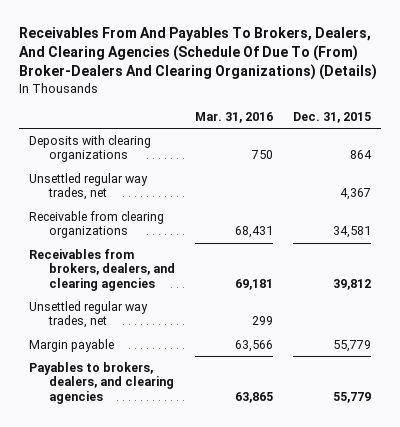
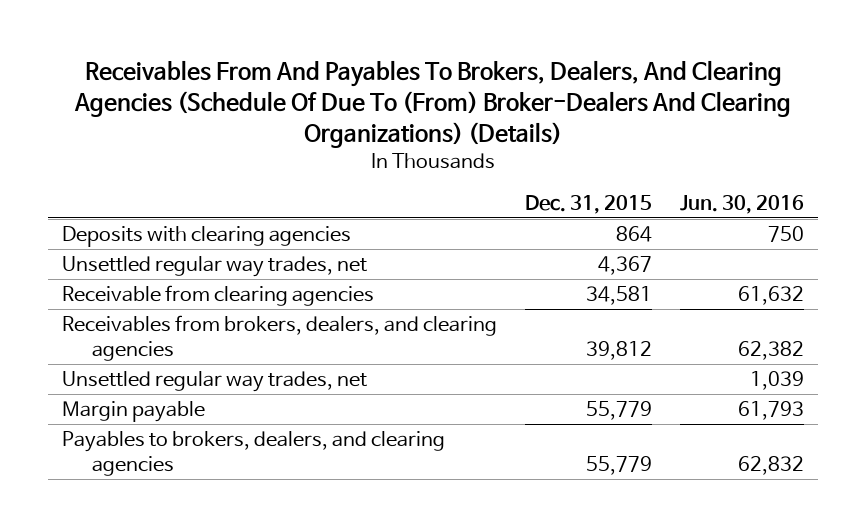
- | Mar. 31, 2016 | Dec. 31, 2015
+ | Dec. 31, 2015 | Jun. 30, 2016
- Deposits with clearing organizations | 750 | 864
+ Deposits with clearing agencies | 864 | 750
- Receivable from clearing organizations | 68,431 | 34,581
+ Receivable from clearing agencies | 34,581 | 61,632

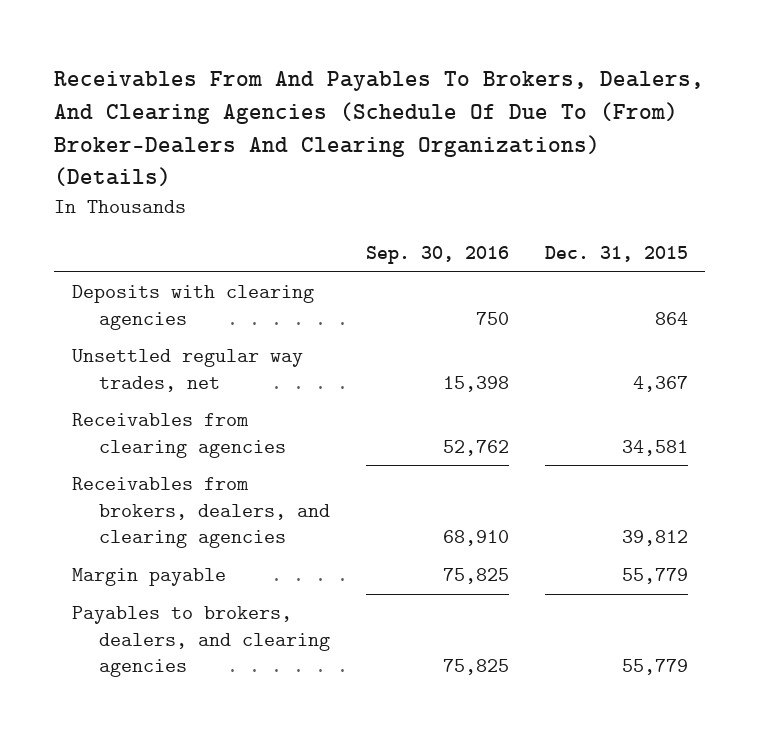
- | Dec. 31, 2015 | Jun. 30, 2016
+ | Sep. 30, 2016 | Dec. 31, 2015
- Receivable from clearing agencies | 34,581 | 61,632
+ Receivables from clearing agencies | 52,762 | 34,581
- Unsettled regular way trades, net | | 1,039

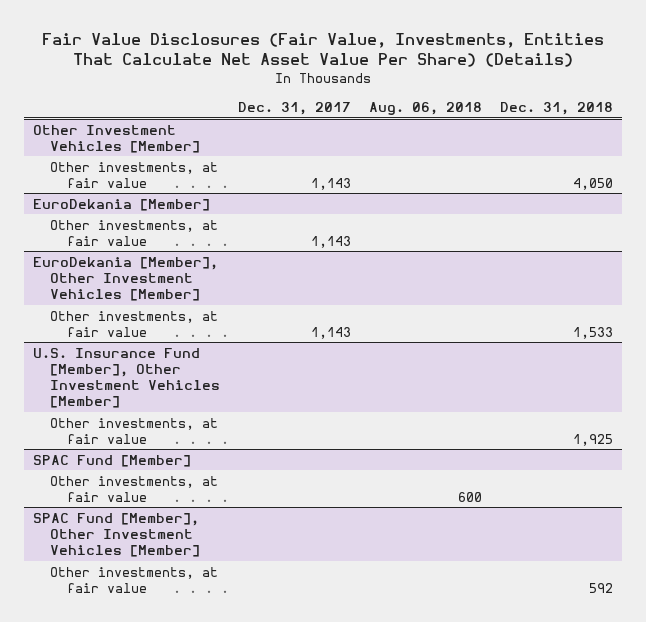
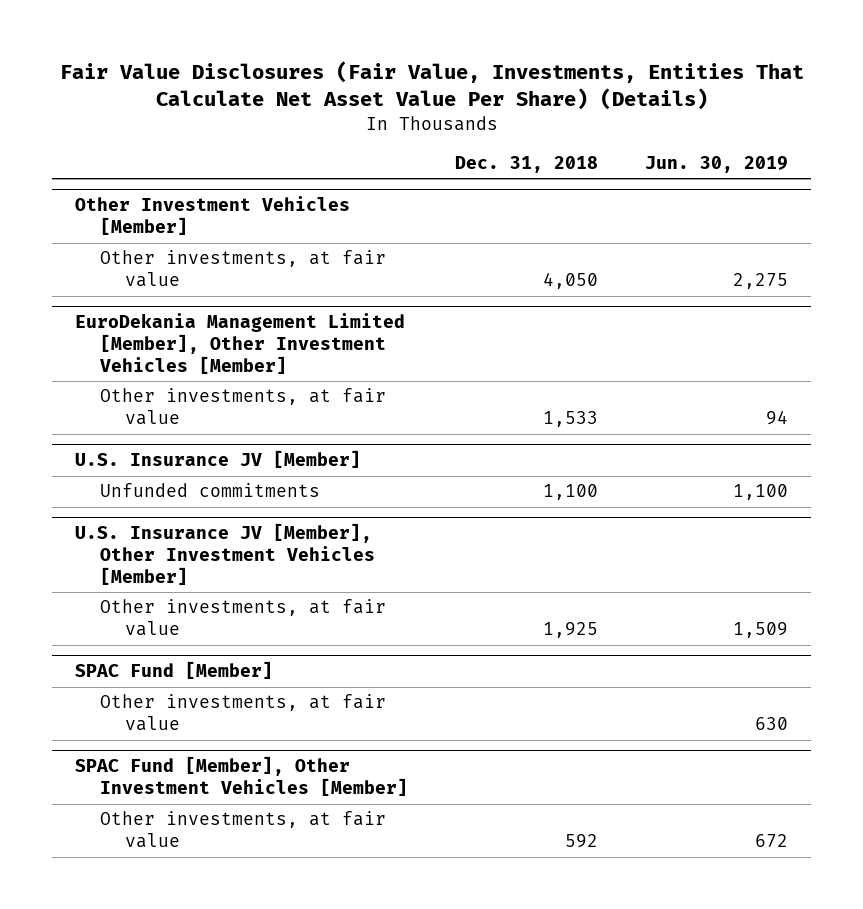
- | Dec. 31, 2017 | Aug. 06, 2018 | Dec. 31, 2018
+ | Dec. 31, 2018 | Jun. 30, 2019
- EuroDekania [Member]
- Other investments, at fair value | 1,143 | |
- EuroDekania [Member], Other Investment Vehicles [Member]
+ EuroDekania Management Limited [Member], Other Investment Vehicles [Member]
- U.S. Insurance Fund [Member], Other Investment Vehicles [Member]
+ U.S. Insurance JV [Member]
+ Unfunded commitments | 1,100 | 1,100
+ U.S. Insurance JV [Member], Other Investment Vehicles [Member]

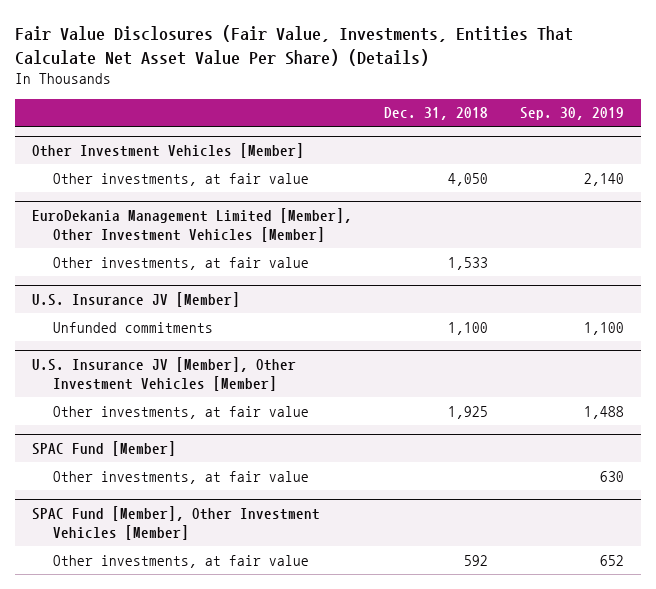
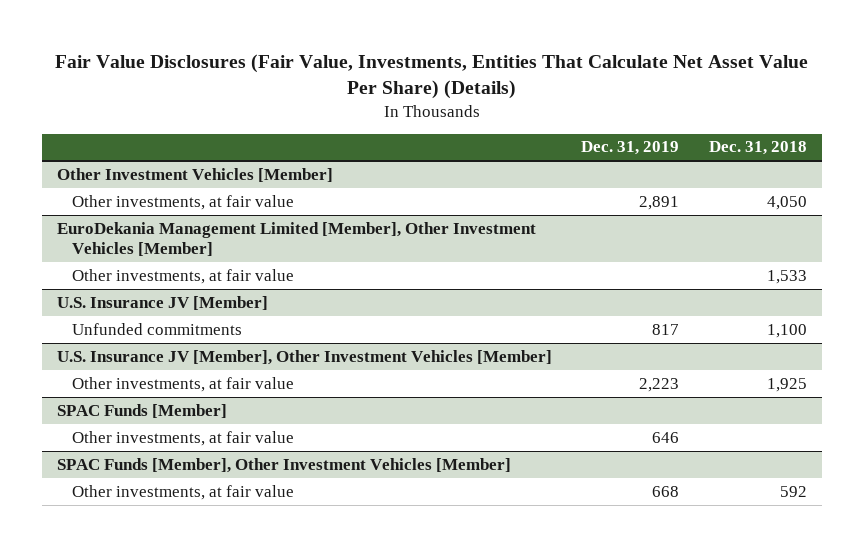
- | Dec. 31, 2018 | Sep. 30, 2019
+ | Dec. 31, 2019 | Dec. 31, 2018
- SPAC Fund [Member]
+ SPAC Funds [Member]
- SPAC Fund [Member], Other Investment Vehicles [Member]
+ SPAC Funds [Member], Other Investment Vehicles [Member]

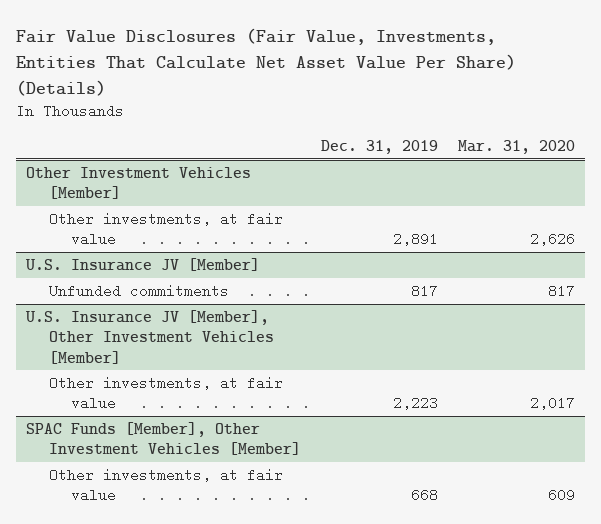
- | Dec. 31, 2019 | Dec. 31, 2018
+ | Dec. 31, 2019 | Mar. 31, 2020
- EuroDekania Management Limited [Member], Other Investment Vehicles [Member]
- Other investments, at fair value | | 1,533
- SPAC Funds [Member]
- Other investments, at fair value | 646 |

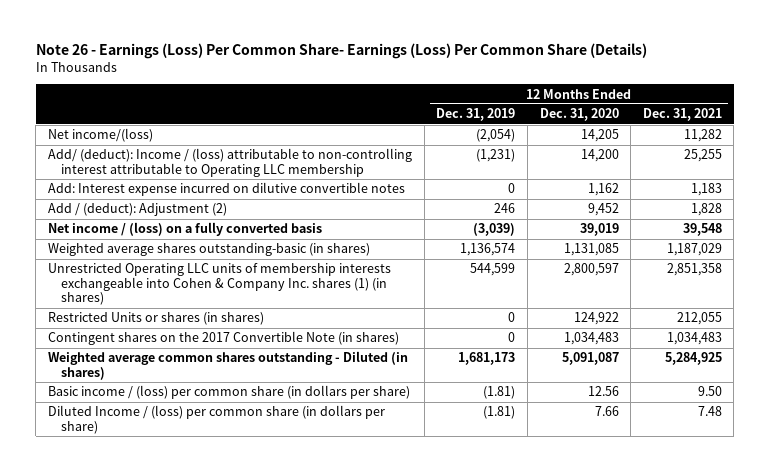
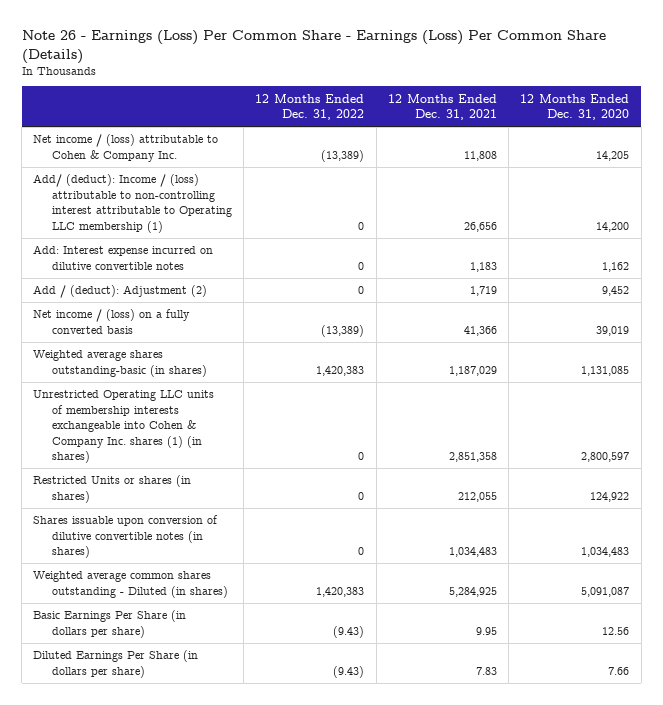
- Note 26 - Earnings (Loss) Per Common Share- Earnings (Loss) Per Common Share (Details)
+ Note 26 - Earnings (Loss) Per Common Share - Earnings (Loss) Per Common Share (Details)
- | 12 Months Ended Dec. 31, 2019 | 12 Months Ended Dec. 31, 2020 | 12 Months Ended Dec. 31, 2021
+ | 12 Months Ended Dec. 31, 2022 | 12 Months Ended Dec. 31, 2021 | 12 Months Ended Dec. 31, 2020
- Net income/(loss) | (2,054) | 14,205 | 11,282
- Add/ (deduct): Income / (loss) attributable to non-controlling interest attributable to Operating LLC membership | (1,231) | 14,200 | 25,255
+ Net income / (loss) attributable to Cohen & Company Inc. | (13,389) | 11,808 | 14,205
+ Add/ (deduct): Income / (loss) attributable to non-controlling interest attributable to Operating LLC membership (1) | 0 | 26,656 | 14,200
- Add / (deduct): Adjustment (2) | 246 | 9,452 | 1,828
- Net income / (loss) on a fully converted basis | (3,039) | 39,019 | 39,548
+ Add / (deduct): Adjustment (2) | 0 | 1,719 | 9,452
+ Net income / (loss) on a fully converted basis | (13,389) | 41,366 | 39,019
- Contingent shares on the 2017 Convertible Note (in shares) | 0 | 1,034,483 | 1,034,483
+ Shares issuable upon conversion of dilutive convertible notes (in shares) | 0 | 1,034,483 | 1,034,483
- Basic income / (loss) per common share (in dollars per share) | (1.81) | 12.56 | 9.50
- Diluted Income / (loss) per common share (in dollars per share) | (1.81) | 7.66 | 7.48
+ Basic Earnings Per Share (in dollars per share) | (9.43) | 9.95 | 12.56
+ Diluted Earnings Per Share (in dollars per share) | (9.43) | 7.83 | 7.66

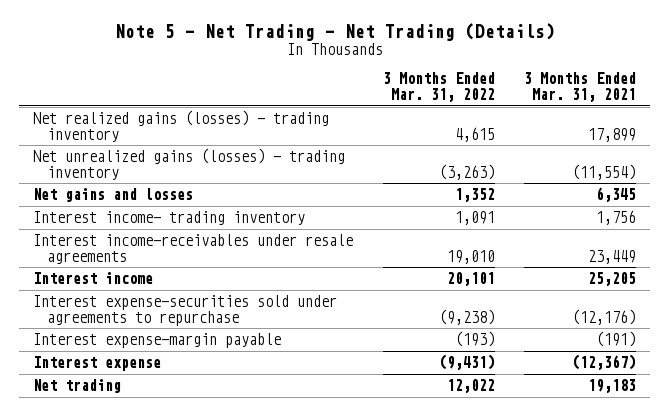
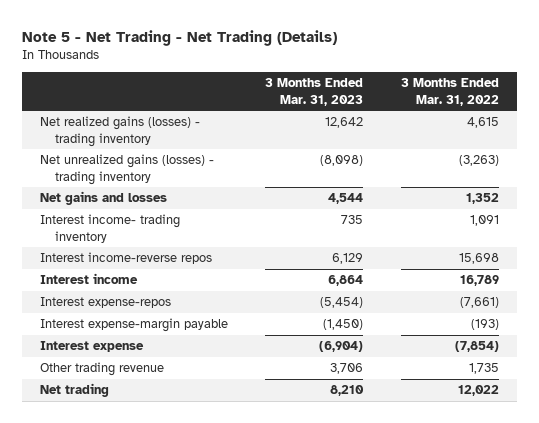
- | 3 Months Ended Mar. 31, 2022 | 3 Months Ended Mar. 31, 2021
+ | 3 Months Ended Mar. 31, 2023 | 3 Months Ended Mar. 31, 2022
- Interest income-receivables under resale agreements | 19,010 | 23,449
- Interest income | 20,101 | 25,205
- Interest expense-securities sold under agreements to repurchase | (9,238) | (12,176)
+ Interest income-reverse repos | 6,129 | 15,698
+ Interest income | 6,864 | 16,789
+ Interest expense-repos | (5,454) | (7,661)
- Interest expense | (9,431) | (12,367)
+ Interest expense | (6,904) | (7,854)
+ Other trading revenue | 3,706 | 1,735

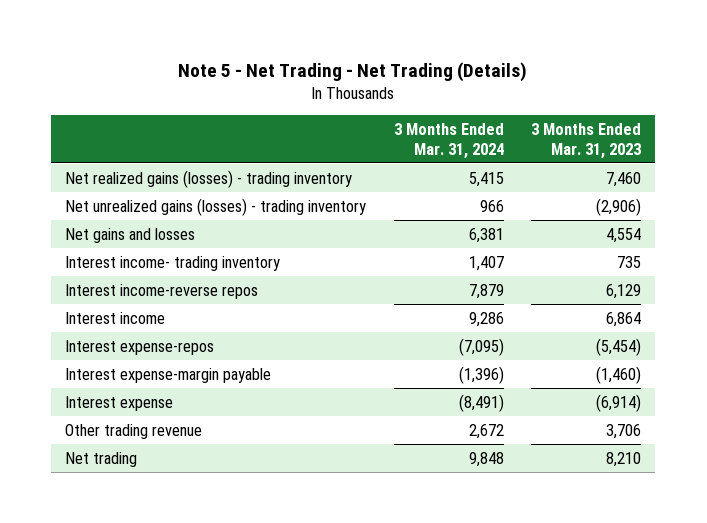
- | 3 Months Ended Mar. 31, 2023 | 3 Months Ended Mar. 31, 2022
+ | 3 Months Ended Mar. 31, 2024 | 3 Months Ended Mar. 31, 2023
- Net realized gains (losses) - trading inventory | 12,642 | 4,615
- Net unrealized gains (losses) - trading inventory | (8,098) | (3,263)
- Net gains and losses | 4,544 | 1,352
+ Net realized gains (losses) - trading inventory | 5,415 | 7,460
+ Net unrealized gains (losses) - trading inventory | 966 | (2,906)
+ Net gains and losses | 6,381 | 4,554
- Interest expense-margin payable | (1,450) | (193)
- Interest expense | (6,904) | (7,854)
+ Interest expense-margin payable | (1,396) | (1,460)
+ Interest expense | (8,491) | (6,914)

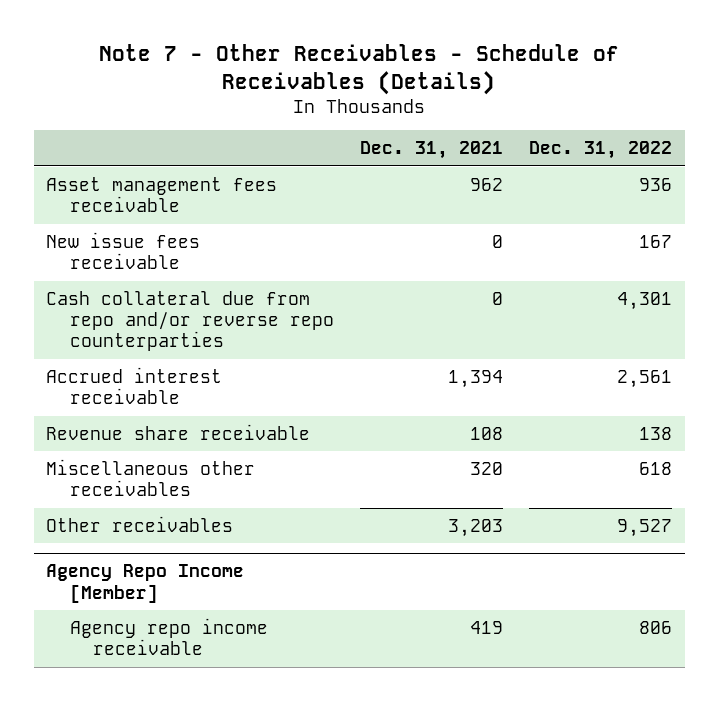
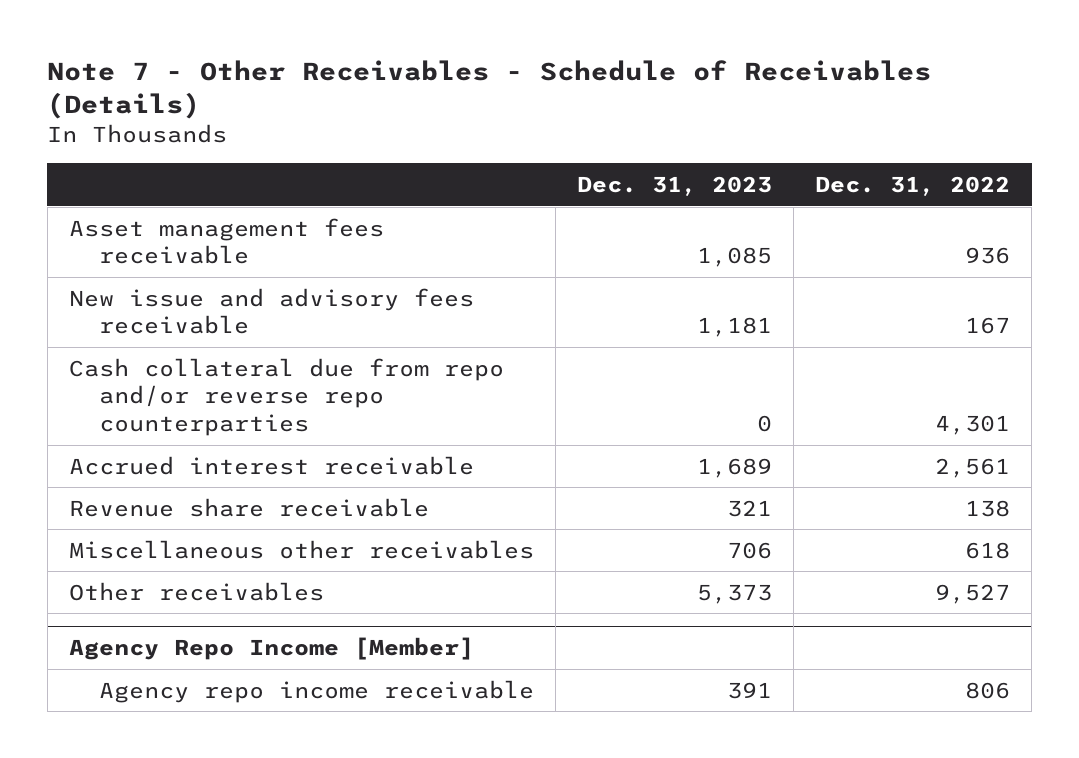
- | Dec. 31, 2021 | Dec. 31, 2022
+ | Dec. 31, 2023 | Dec. 31, 2022
- New issue fees receivable | 0 | 167
+ New issue and advisory fees receivable | 1,181 | 167

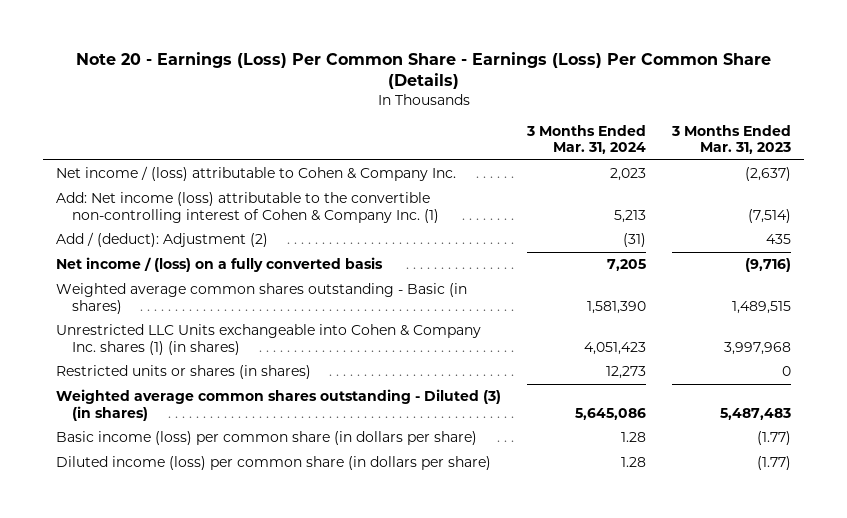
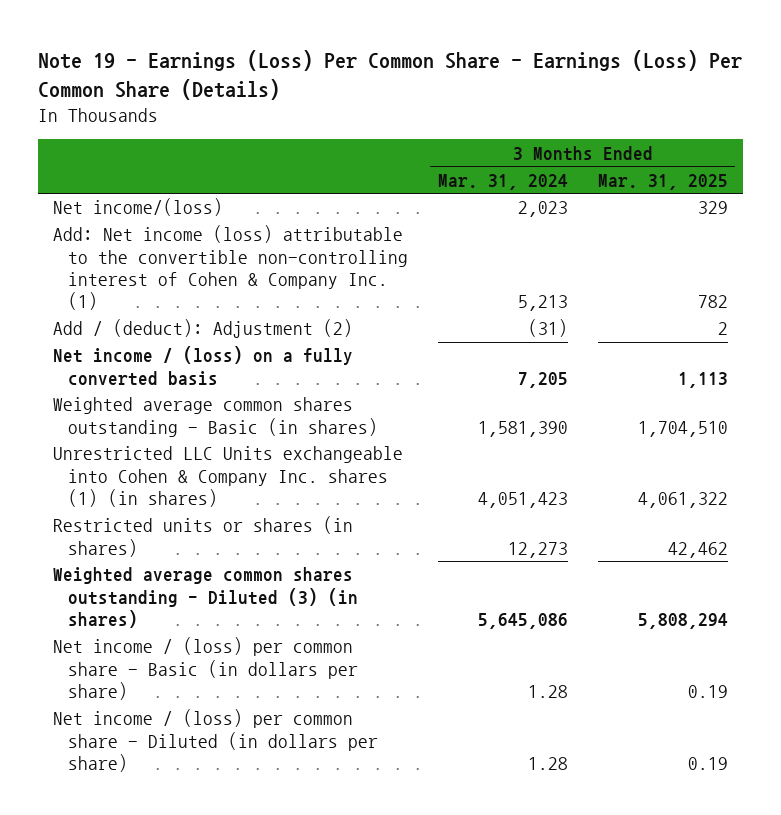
- Note 20 - Earnings (Loss) Per Common Share - Earnings (Loss) Per Common Share (Details)
+ Note 19 - Earnings (Loss) Per Common Share - Earnings (Loss) Per Common Share (Details)
- | 3 Months Ended Mar. 31, 2024 | 3 Months Ended Mar. 31, 2023
+ | 3 Months Ended Mar. 31, 2024 | 3 Months Ended Mar. 31, 2025
- Net income / (loss) attributable to Cohen & Company Inc. | 2,023 | (2,637)
+ Net income/(loss) | 2,023 | 329
- Basic income (loss) per common share (in dollars per share) | 1.28 | (1.77)
- Diluted income (loss) per common share (in dollars per share) | 1.28 | (1.77)
+ Net income / (loss) per common share - Basic (in dollars per share) | 1.28 | 0.19
+ Net income / (loss) per common share - Diluted (in dollars per share) | 1.28 | 0.19

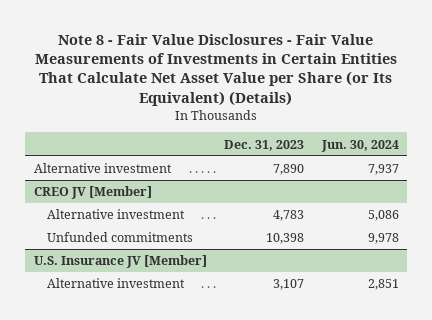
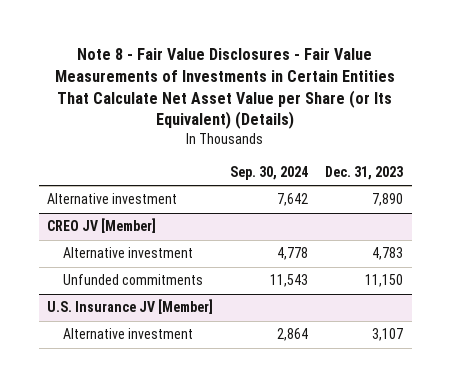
- | Dec. 31, 2023 | Jun. 30, 2024
+ | Sep. 30, 2024 | Dec. 31, 2023
@ CREO JV [Member]
- Unfunded commitments | 10,398 | 9,978
+ Unfunded commitments | 11,543 | 11,150

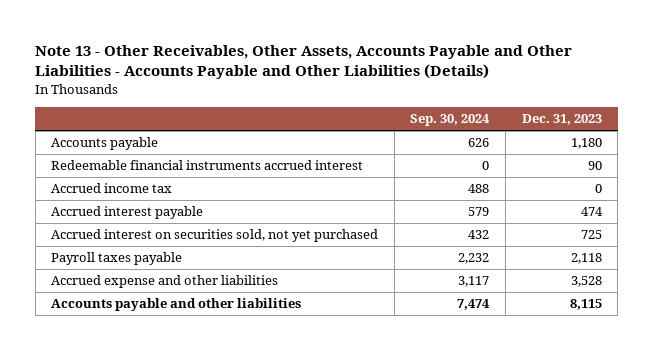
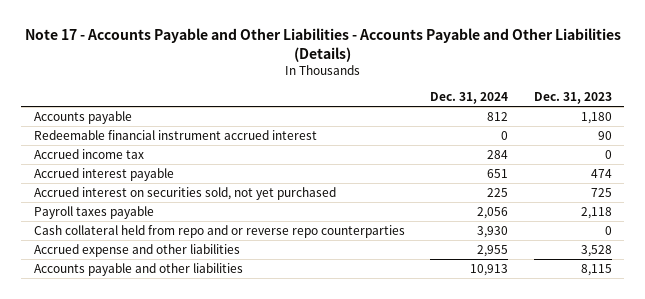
- Note 13 - Other Receivables, Other Assets, Accounts Payable and Other Liabilities - Accounts Payable and Other Liabilities (Details)
+ Note 17 - Accounts Payable and Other Liabilities - Accounts Payable and Other Liabilities (Details)
- | Sep. 30, 2024 | Dec. 31, 2023
+ | Dec. 31, 2024 | Dec. 31, 2023
- Redeemable financial instruments accrued interest | 0 | 90
+ Redeemable financial instrument accrued interest | 0 | 90
+ Cash collateral held from repo and or reverse repo counterparties | 3,930 | 0

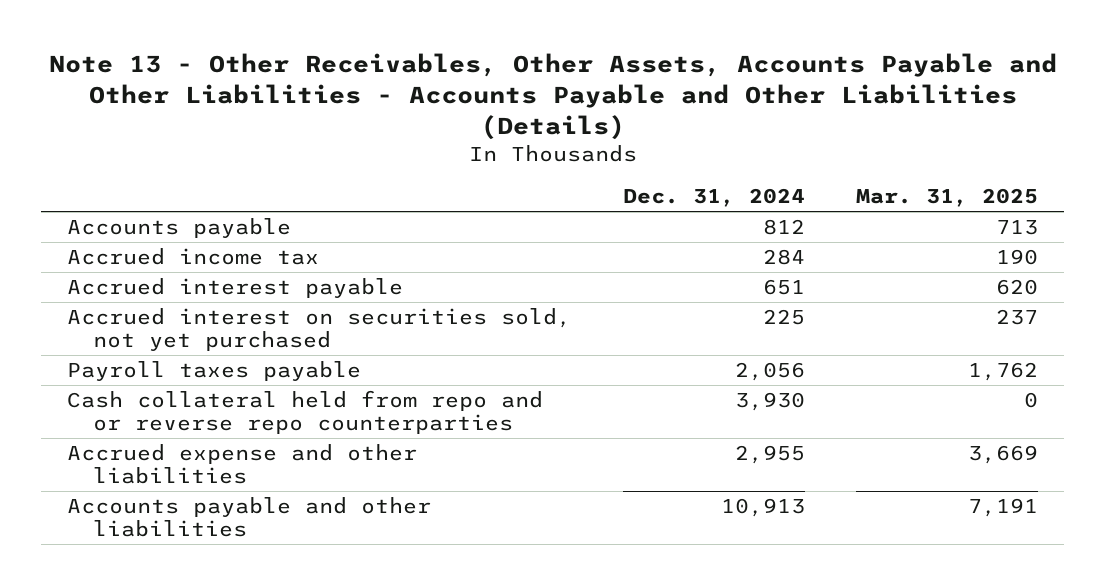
- Note 17 - Accounts Payable and Other Liabilities - Accounts Payable and Other Liabilities (Details)
+ Note 13 - Other Receivables, Other Assets, Accounts Payable and Other Liabilities - Accounts Payable and Other Liabilities (Details)
- | Dec. 31, 2024 | Dec. 31, 2023
+ | Dec. 31, 2024 | Mar. 31, 2025
- Redeemable financial instrument accrued interest | 0 | 90

